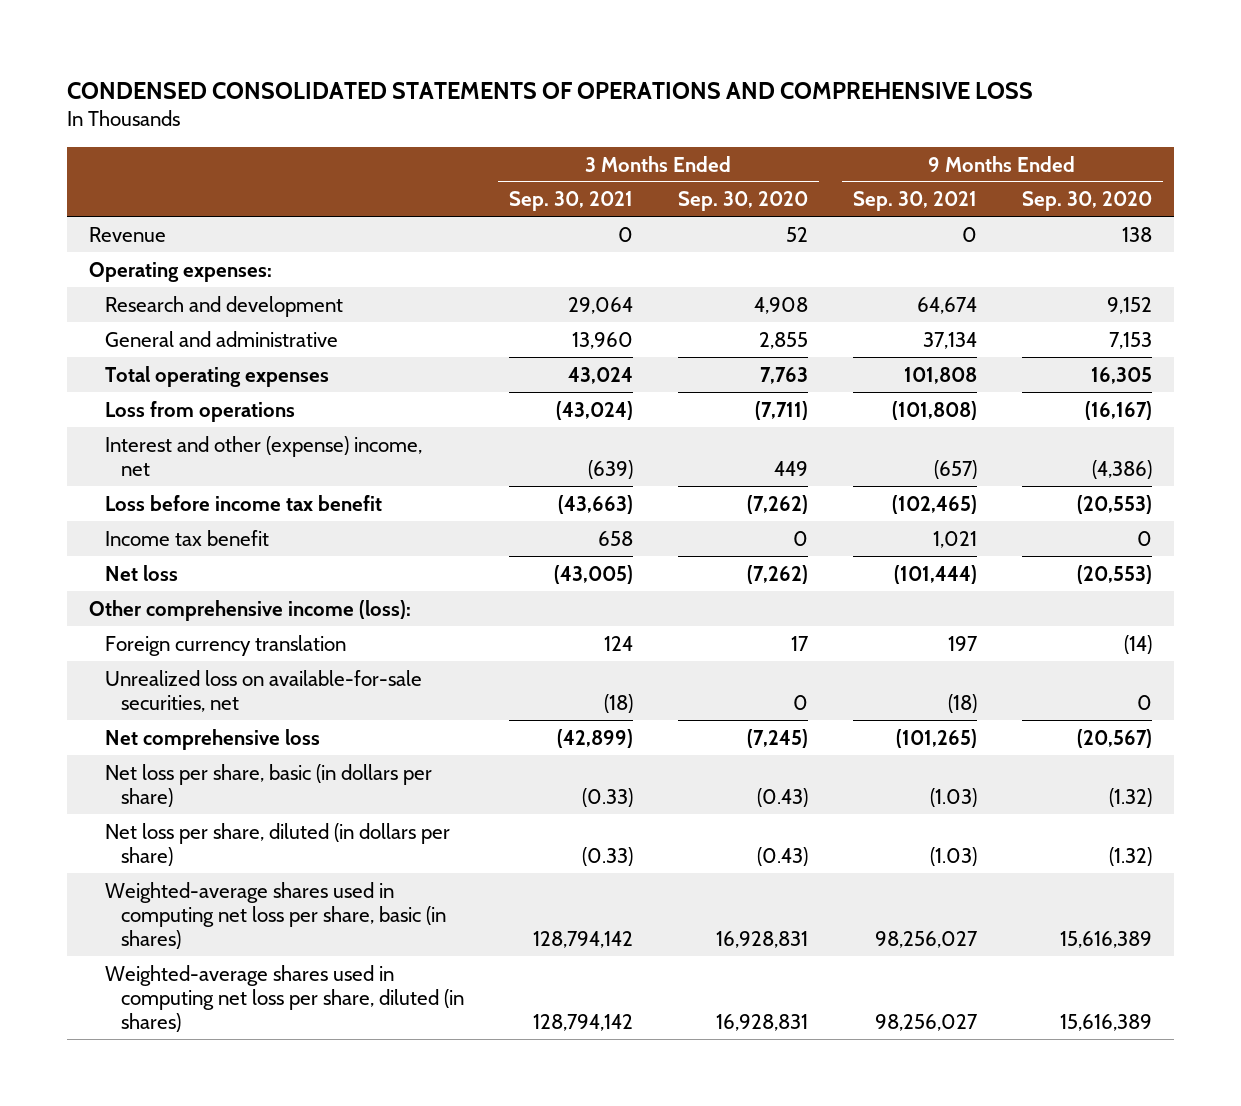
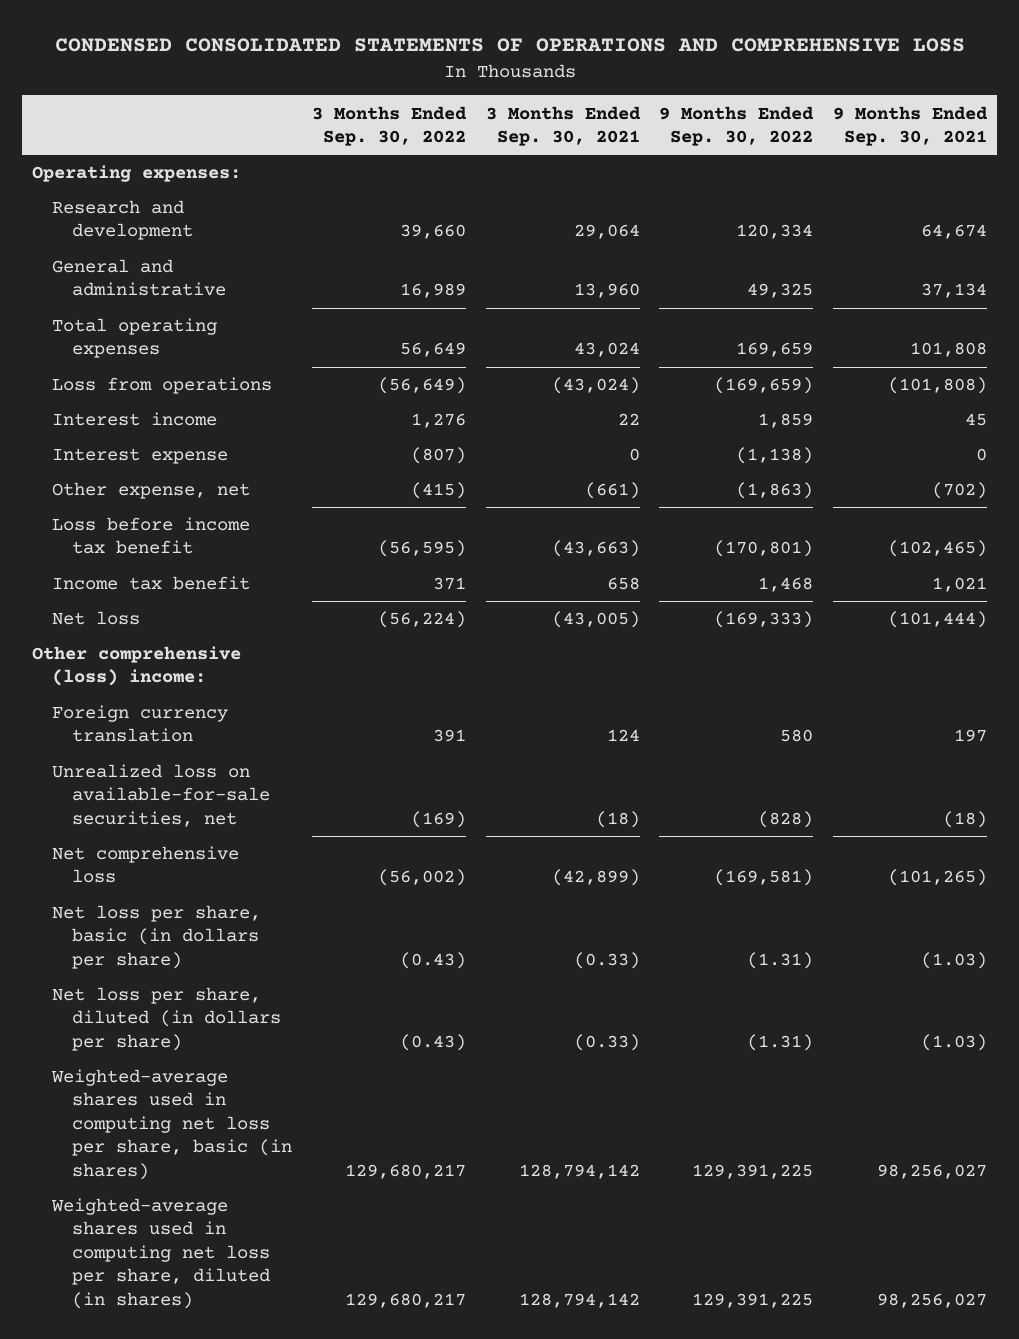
- | 3 Months Ended Sep. 30, 2021 | 3 Months Ended Sep. 30, 2020 | 9 Months Ended Sep. 30, 2021 | 9 Months Ended Sep. 30, 2020
+ | 3 Months Ended Sep. 30, 2022 | 3 Months Ended Sep. 30, 2021 | 9 Months Ended Sep. 30, 2022 | 9 Months Ended Sep. 30, 2021
- Revenue | 0 | 52 | 0 | 138
- Interest and other (expense) income, net | (639) | 449 | (657) | (4,386)
+ Interest income | 1,276 | 22 | 1,859 | 45
+ Interest expense | (807) | 0 | (1,138) | 0
+ Other expense, net | (415) | (661) | (1,863) | (702)
- Other comprehensive income (loss):
+ Other comprehensive (loss) income:

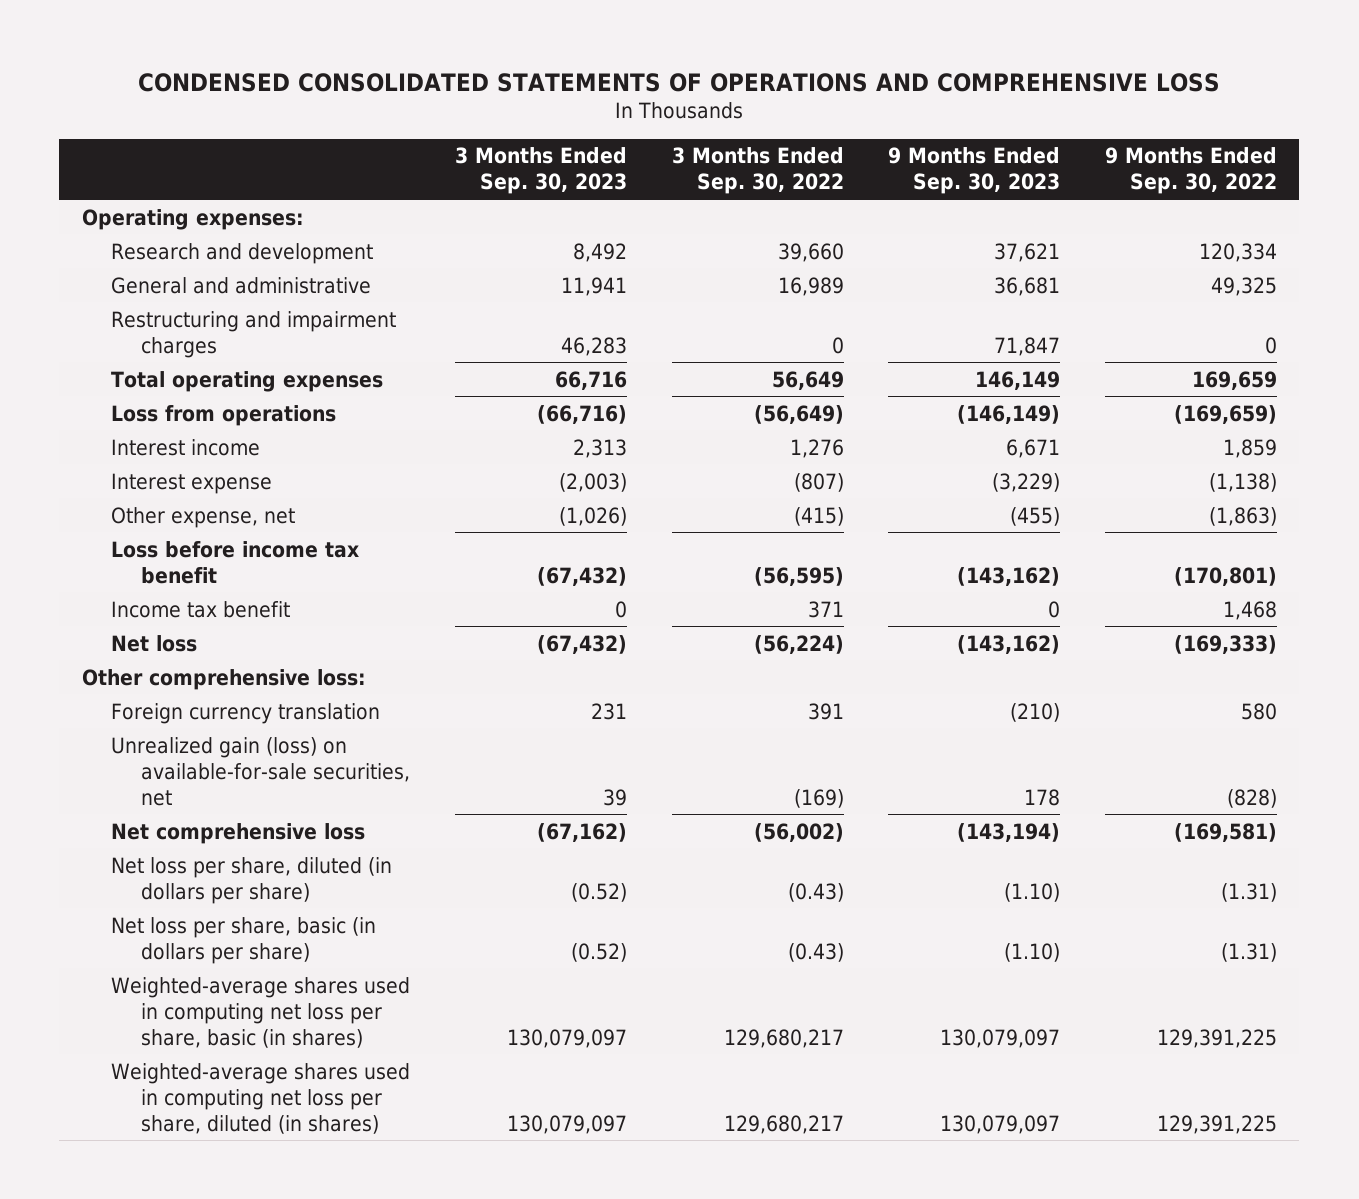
- | 3 Months Ended Sep. 30, 2022 | 3 Months Ended Sep. 30, 2021 | 9 Months Ended Sep. 30, 2022 | 9 Months Ended Sep. 30, 2021
+ | 3 Months Ended Sep. 30, 2023 | 3 Months Ended Sep. 30, 2022 | 9 Months Ended Sep. 30, 2023 | 9 Months Ended Sep. 30, 2022
+ Restructuring and impairment charges | 46,283 | 0 | 71,847 | 0
- Other comprehensive (loss) income:
+ Other comprehensive loss:
- Unrealized loss on available-for-sale securities, net | (169) | (18) | (828) | (18)
+ Unrealized gain (loss) on available-for-sale securities, net | 39 | (169) | 178 | (828)
moved down: Net loss per share, basic (in dollars per share) | (0.52) | (0.43) | (1.10) | (1.31)

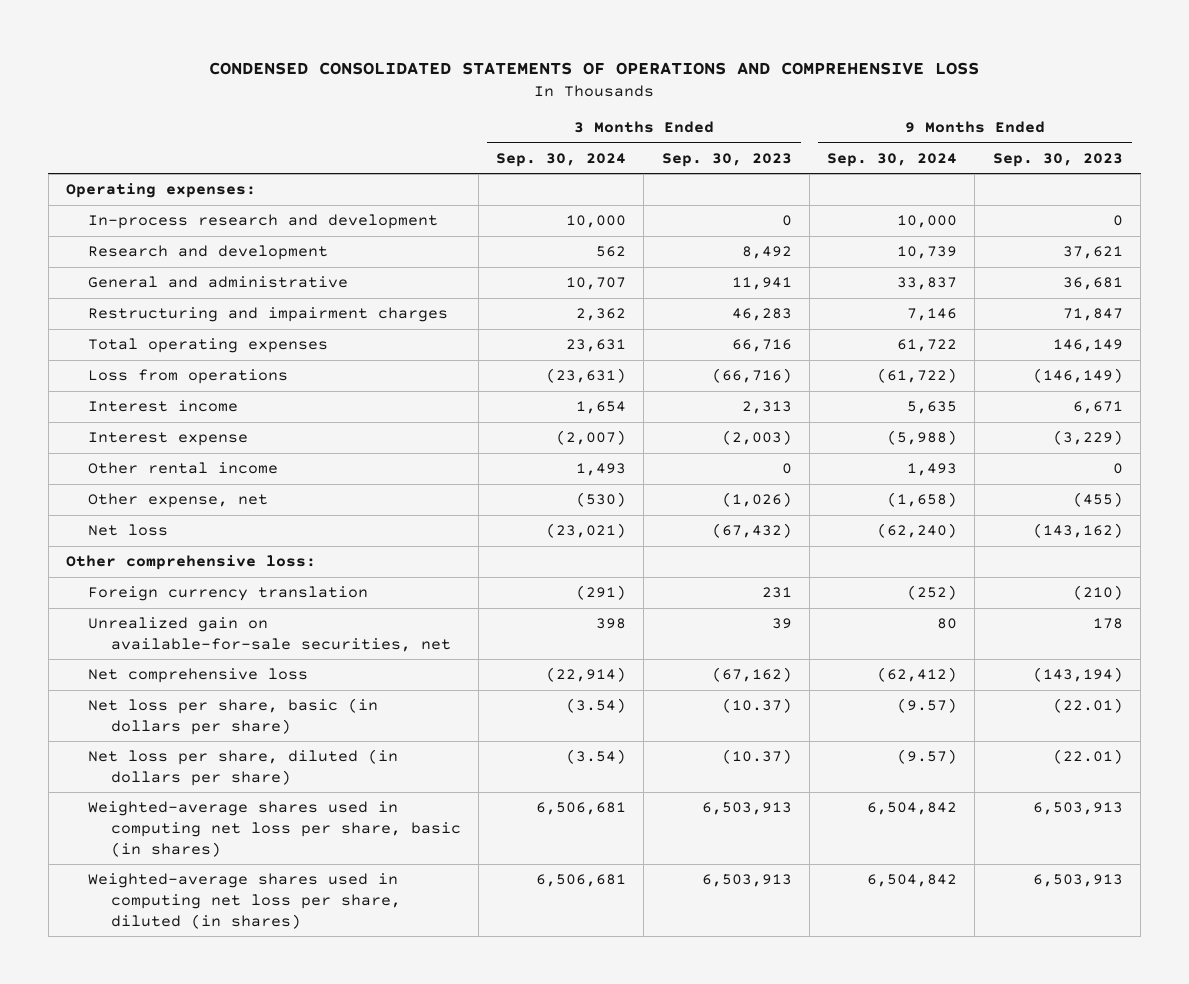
- | 3 Months Ended Sep. 30, 2023 | 3 Months Ended Sep. 30, 2022 | 9 Months Ended Sep. 30, 2023 | 9 Months Ended Sep. 30, 2022
+ | 3 Months Ended Sep. 30, 2024 | 3 Months Ended Sep. 30, 2023 | 9 Months Ended Sep. 30, 2024 | 9 Months Ended Sep. 30, 2023
+ In-process research and development | 10,000 | 0 | 10,000 | 0
+ Other rental income | 1,493 | 0 | 1,493 | 0
- Loss before income tax benefit | (67,432) | (56,595) | (143,162) | (170,801)
- Income tax benefit | 0 | 371 | 0 | 1,468
- Unrealized gain (loss) on available-for-sale securities, net | 39 | (169) | 178 | (828)
+ Unrealized gain on available-for-sale securities, net | 398 | 39 | 80 | 178
- Net loss per share, diluted (in dollars per share) | (0.52) | (0.43) | (1.10) | (1.31)
- Net loss per share, basic (in dollars per share) | (0.52) | (0.43) | (1.10) | (1.31)
- Weighted-average shares used in computing net loss per share, basic (in shares) | 130,079,097 | 129,680,217 | 130,079,097 | 129,391,225
- Weighted-average shares used in computing net loss per share, diluted (in shares) | 130,079,097 | 129,680,217 | 130,079,097 | 129,391,225
+ Net loss per share, basic (in dollars per share) | (3.54) | (10.37) | (9.57) | (22.01)
+ Net loss per share, diluted (in dollars per share) | (3.54) | (10.37) | (9.57) | (22.01)
+ Weighted-average shares used in computing net loss per share, basic (in shares) | 6,506,681 | 6,503,913 | 6,504,842 | 6,503,913
+ Weighted-average shares used in computing net loss per share, diluted (in shares) | 6,506,681 | 6,503,913 | 6,504,842 | 6,503,913

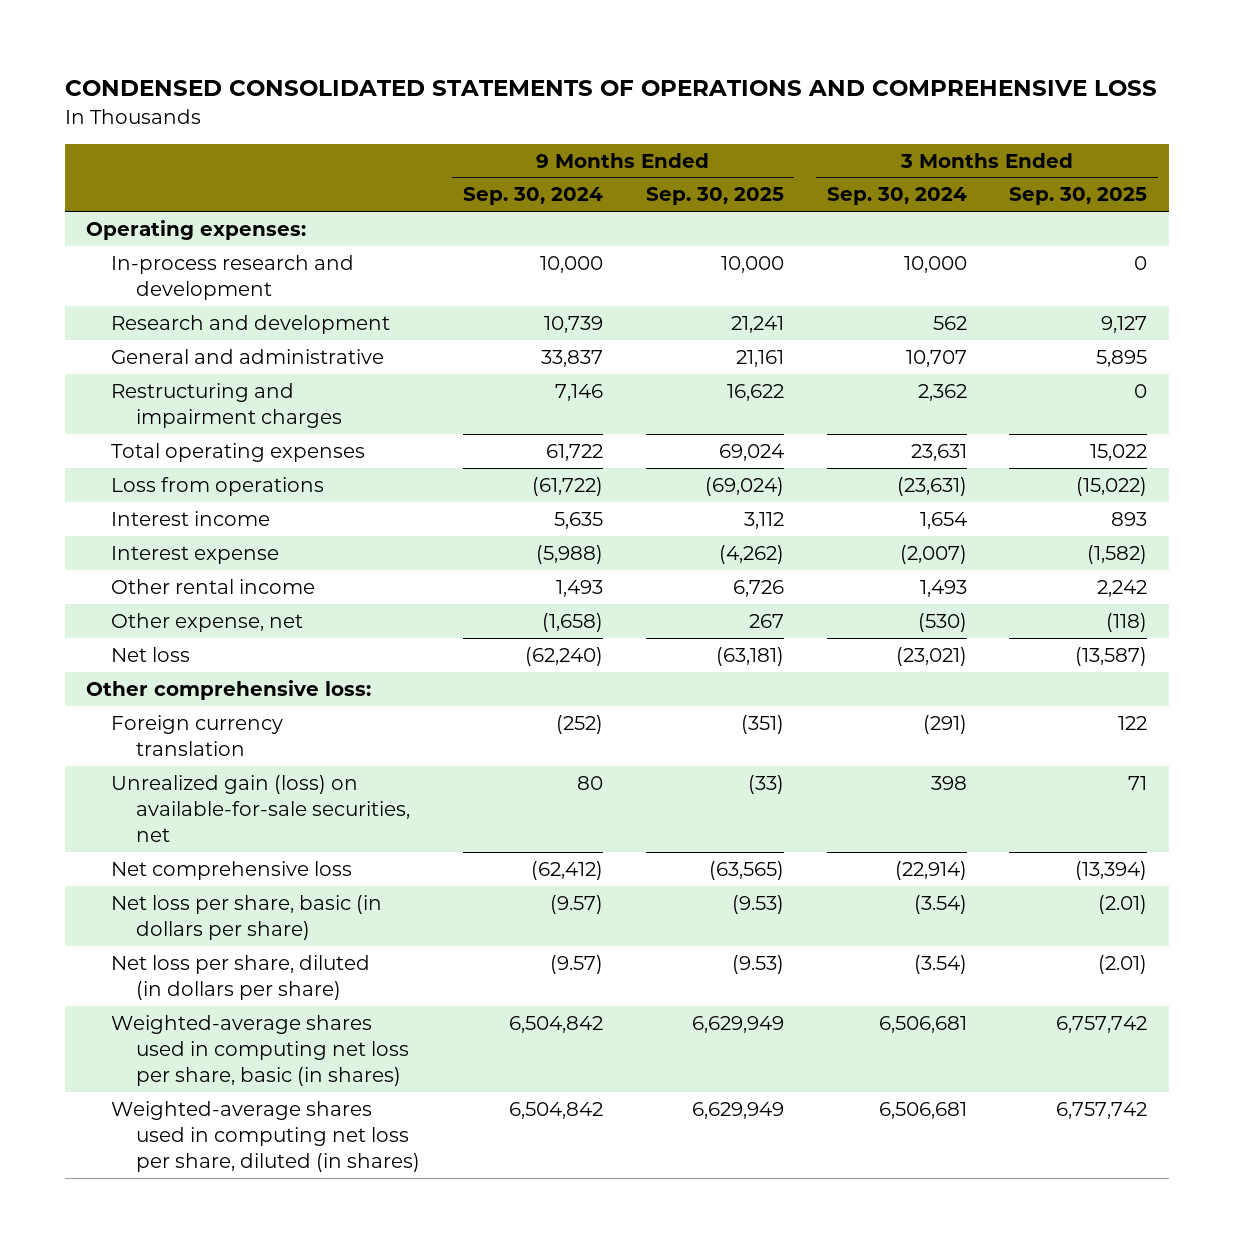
- | 3 Months Ended Sep. 30, 2024 | 3 Months Ended Sep. 30, 2023 | 9 Months Ended Sep. 30, 2024 | 9 Months Ended Sep. 30, 2023
+ | 9 Months Ended Sep. 30, 2024 | 9 Months Ended Sep. 30, 2025 | 3 Months Ended Sep. 30, 2024 | 3 Months Ended Sep. 30, 2025
- Unrealized gain on available-for-sale securities, net | 398 | 39 | 80 | 178
+ Unrealized gain (loss) on available-for-sale securities, net | 80 | (33) | 398 | 71

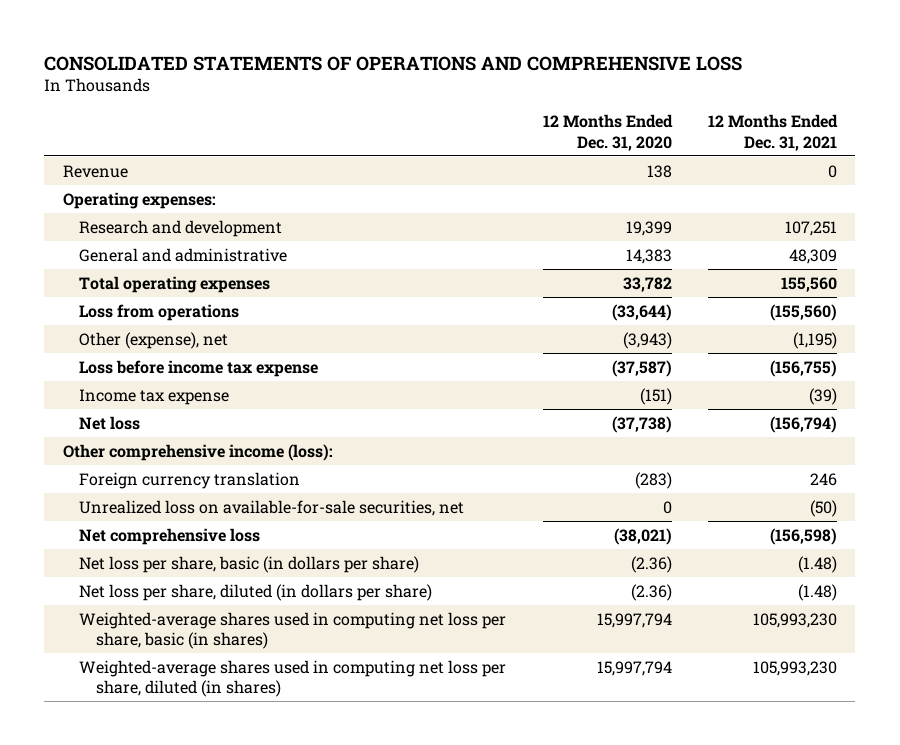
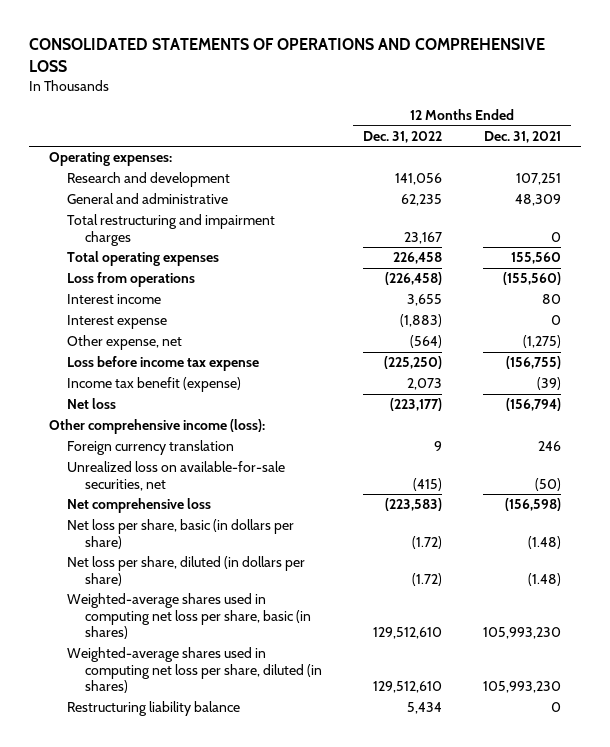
- | 12 Months Ended Dec. 31, 2020 | 12 Months Ended Dec. 31, 2021
+ | 12 Months Ended Dec. 31, 2022 | 12 Months Ended Dec. 31, 2021
- Revenue | 138 | 0
+ Total restructuring and impairment charges | 23,167 | 0
- Other (expense), net | (3,943) | (1,195)
+ Interest income | 3,655 | 80
+ Interest expense | (1,883) | 0
+ Other expense, net | (564) | (1,275)
- Income tax expense | (151) | (39)
+ Income tax benefit (expense) | 2,073 | (39)
+ Restructuring liability balance | 5,434 | 0

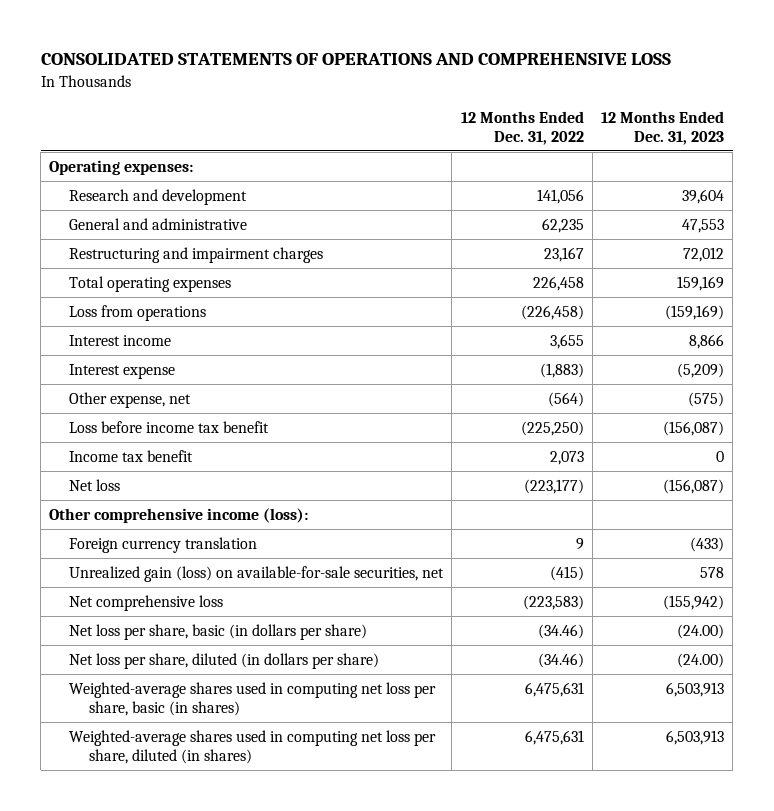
- | 12 Months Ended Dec. 31, 2022 | 12 Months Ended Dec. 31, 2021
+ | 12 Months Ended Dec. 31, 2022 | 12 Months Ended Dec. 31, 2023
- Total restructuring and impairment charges | 23,167 | 0
+ Restructuring and impairment charges | 23,167 | 72,012
- Loss before income tax expense | (225,250) | (156,755)
- Income tax benefit (expense) | 2,073 | (39)
+ Loss before income tax benefit | (225,250) | (156,087)
+ Income tax benefit | 2,073 | 0
- Unrealized loss on available-for-sale securities, net | (415) | (50)
+ Unrealized gain (loss) on available-for-sale securities, net | (415) | 578
- Net loss per share, basic (in dollars per share) | (1.72) | (1.48)
- Net loss per share, diluted (in dollars per share) | (1.72) | (1.48)
- Weighted-average shares used in computing net loss per share, basic (in shares) | 129,512,610 | 105,993,230
- Weighted-average shares used in computing net loss per share, diluted (in shares) | 129,512,610 | 105,993,230
- Restructuring liability balance | 5,434 | 0
+ Net loss per share, basic (in dollars per share) | (34.46) | (24.00)
+ Net loss per share, diluted (in dollars per share) | (34.46) | (24.00)
+ Weighted-average shares used in computing net loss per share, basic (in shares) | 6,475,631 | 6,503,913
+ Weighted-average shares used in computing net loss per share, diluted (in shares) | 6,475,631 | 6,503,913

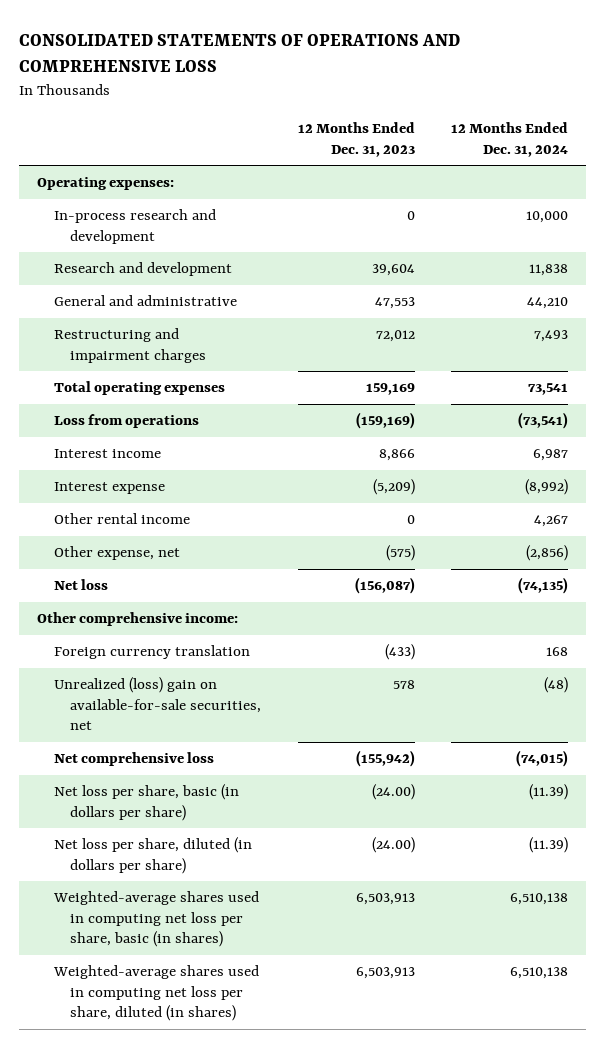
- | 12 Months Ended Dec. 31, 2022 | 12 Months Ended Dec. 31, 2023
+ | 12 Months Ended Dec. 31, 2023 | 12 Months Ended Dec. 31, 2024
+ In-process research and development | 0 | 10,000
+ Other rental income | 0 | 4,267
- Loss before income tax benefit | (225,250) | (156,087)
- Income tax benefit | 2,073 | 0
- Other comprehensive income (loss):
+ Other comprehensive income:
- Unrealized gain (loss) on available-for-sale securities, net | (415) | 578
+ Unrealized (loss) gain on available-for-sale securities, net | 578 | (48)

